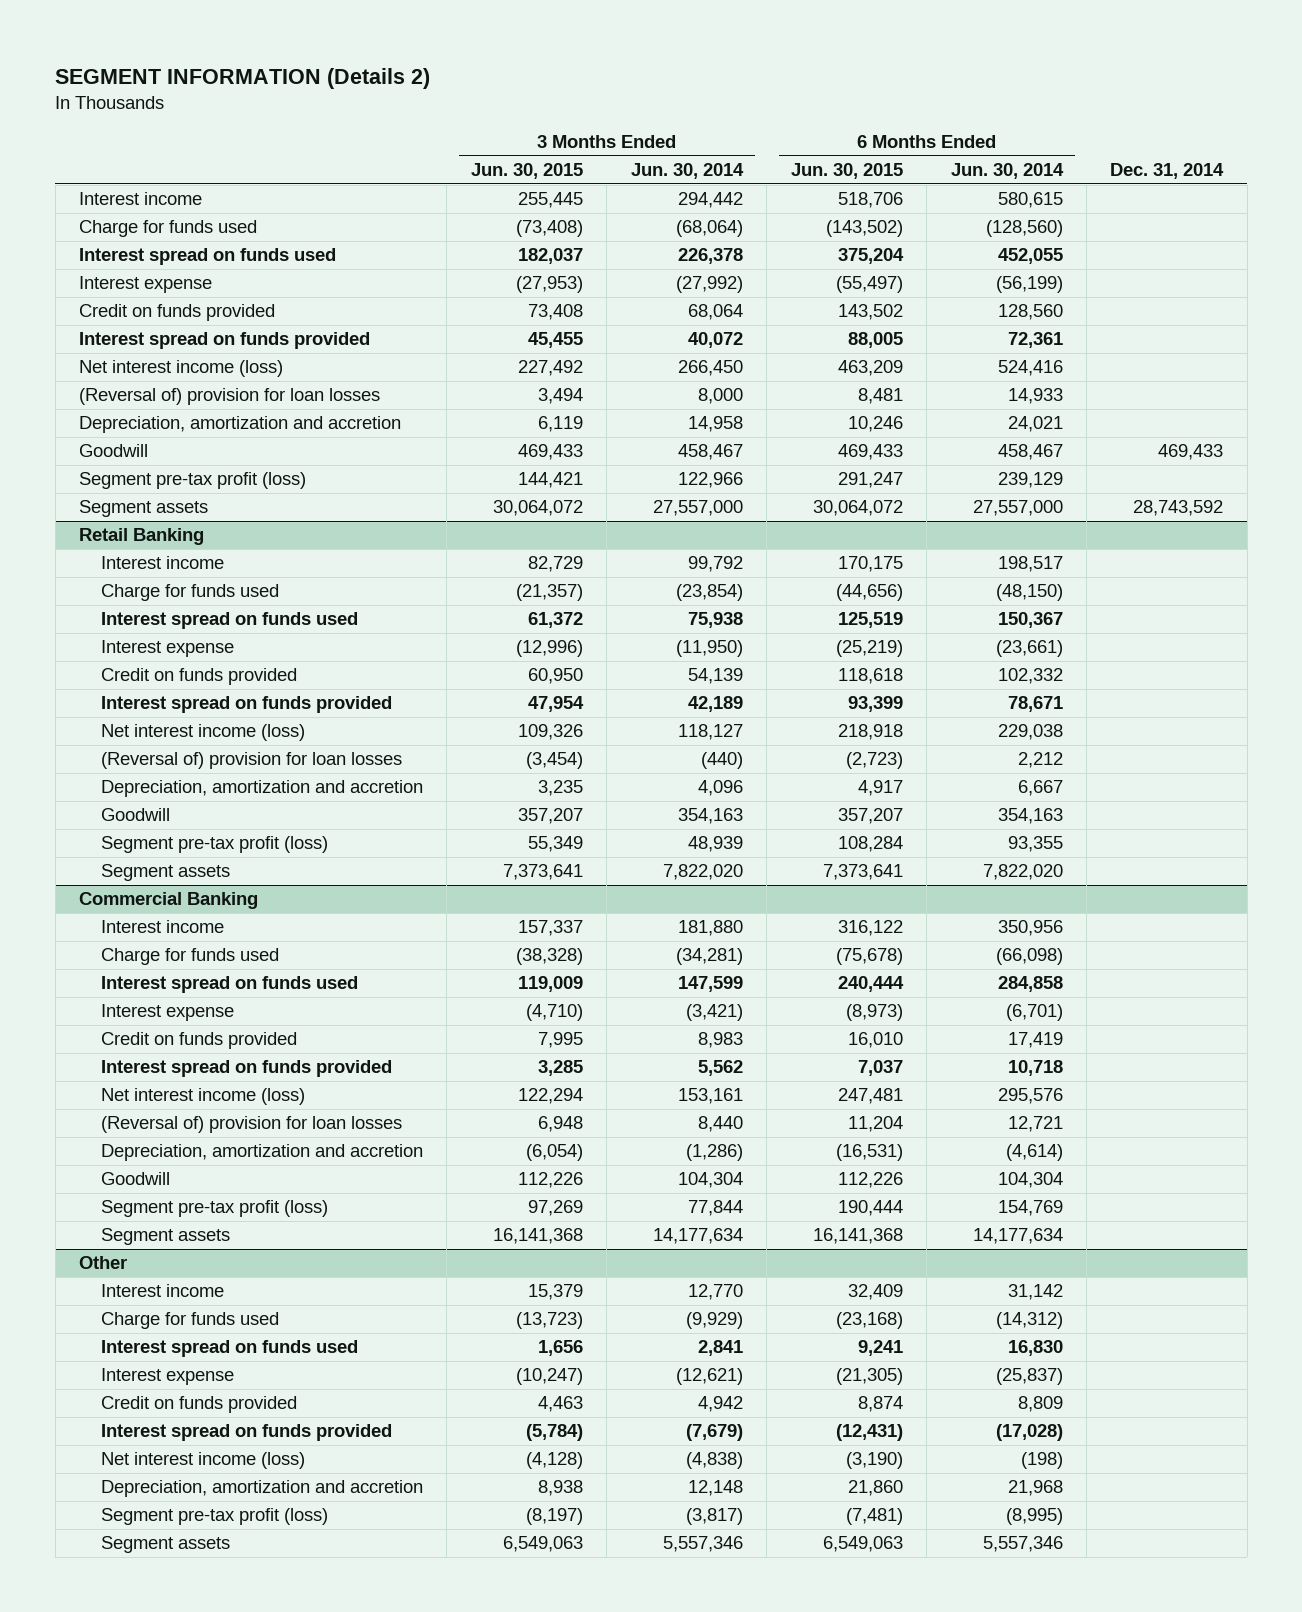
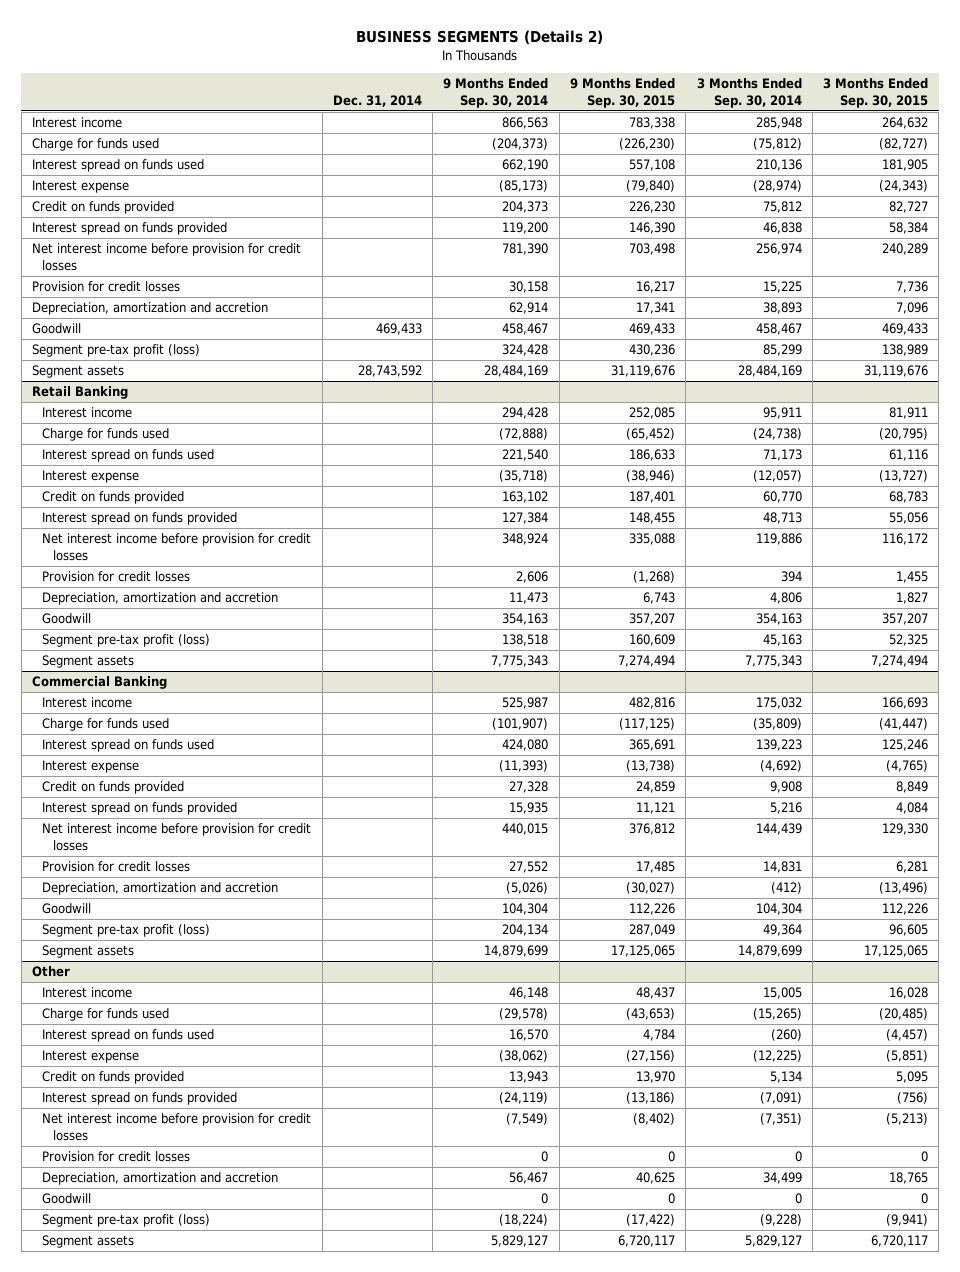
- SEGMENT INFORMATION (Details 2)
+ BUSINESS SEGMENTS (Details 2)
- | 3 Months Ended Jun. 30, 2015 | 3 Months Ended Jun. 30, 2014 | 6 Months Ended Jun. 30, 2015 | 6 Months Ended Jun. 30, 2014 | Dec. 31, 2014
+ | Dec. 31, 2014 | 9 Months Ended Sep. 30, 2014 | 9 Months Ended Sep. 30, 2015 | 3 Months Ended Sep. 30, 2014 | 3 Months Ended Sep. 30, 2015
- Net interest income (loss) | 227,492 | 266,450 | 463,209 | 524,416 |
- (Reversal of) provision for loan losses | 3,494 | 8,000 | 8,481 | 14,933 |
+ Net interest income before provision for credit losses | | 781,390 | 703,498 | 256,974 | 240,289
+ Provision for credit losses | | 30,158 | 16,217 | 15,225 | 7,736
@ Retail Banking
- Net interest income (loss) | 109,326 | 118,127 | 218,918 | 229,038 |
- (Reversal of) provision for loan losses | (3,454) | (440) | (2,723) | 2,212 |
+ Net interest income before provision for credit losses | | 348,924 | 335,088 | 119,886 | 116,172
+ Provision for credit losses | | 2,606 | (1,268) | 394 | 1,455
@ Commercial Banking
- Net interest income (loss) | 122,294 | 153,161 | 247,481 | 295,576 |
- (Reversal of) provision for loan losses | 6,948 | 8,440 | 11,204 | 12,721 |
+ Net interest income before provision for credit losses | | 440,015 | 376,812 | 144,439 | 129,330
+ Provision for credit losses | | 27,552 | 17,485 | 14,831 | 6,281
@ Other
- Net interest income (loss) | (4,128) | (4,838) | (3,190) | (198) |
+ Net interest income before provision for credit losses | | (7,549) | (8,402) | (7,351) | (5,213)
+ Provision for credit losses | | 0 | 0 | 0 | 0
+ Goodwill | | 0 | 0 | 0 | 0

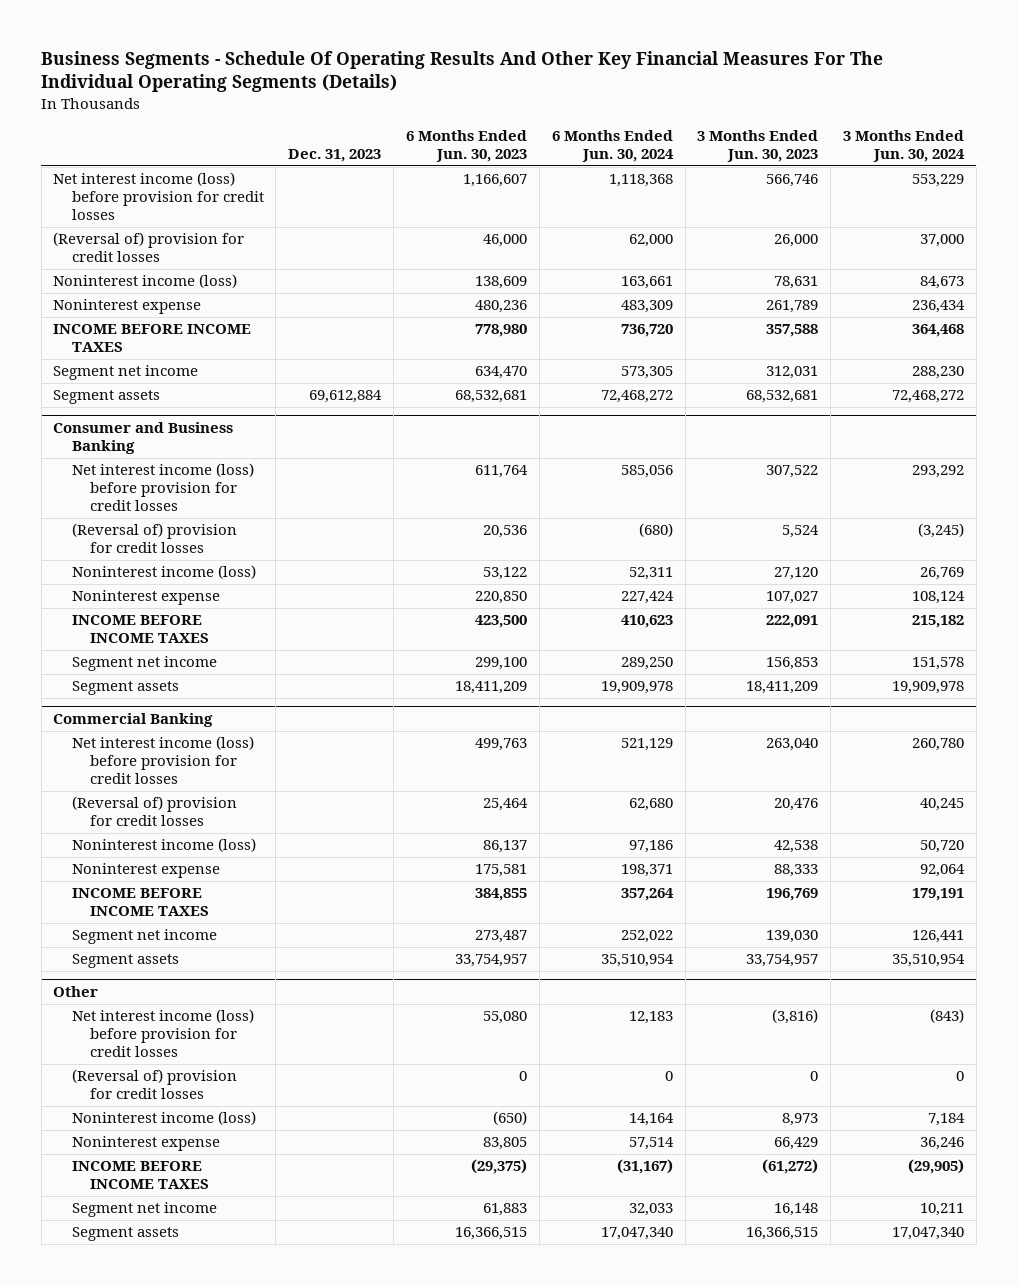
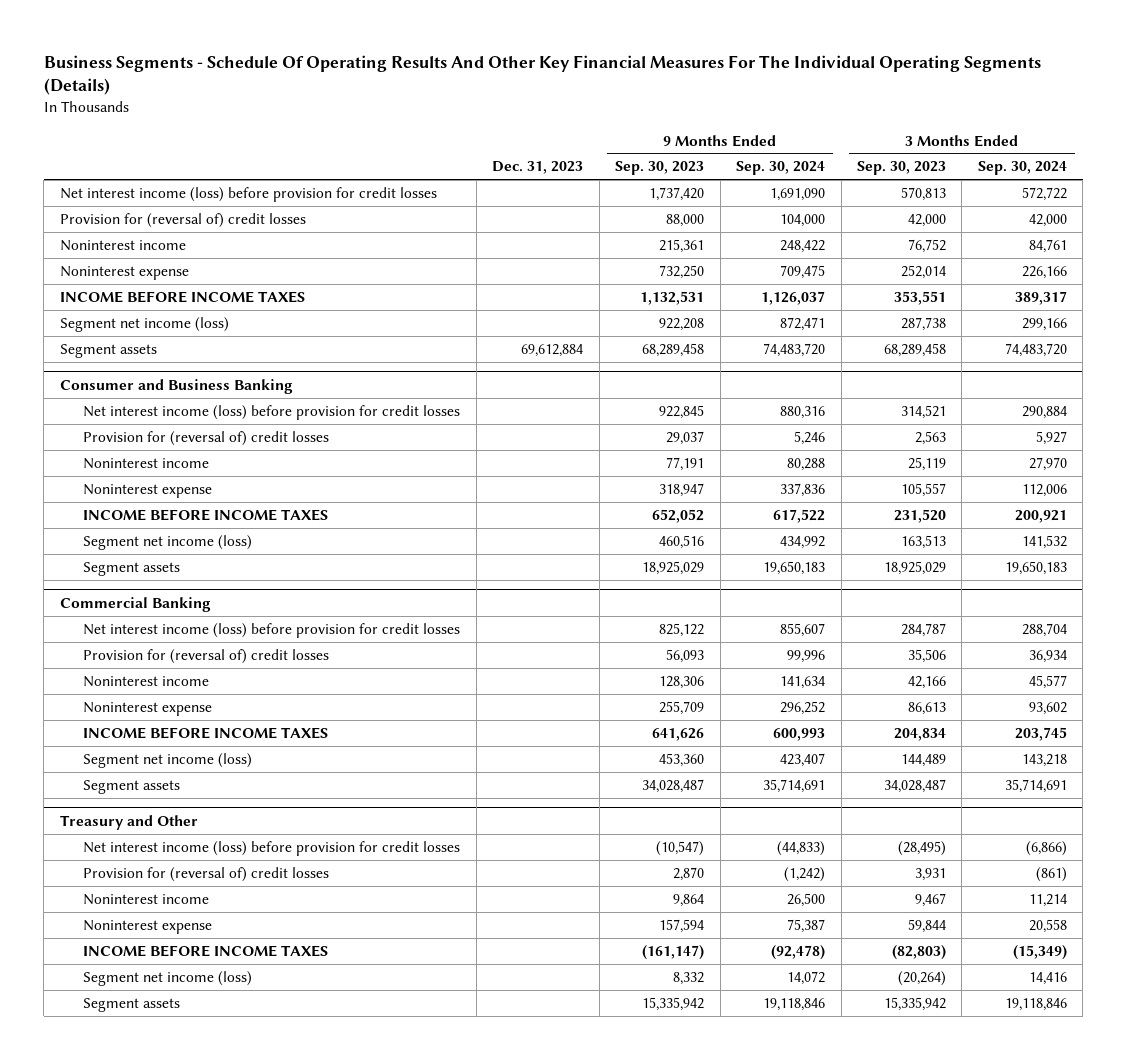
- | Dec. 31, 2023 | 6 Months Ended Jun. 30, 2023 | 6 Months Ended Jun. 30, 2024 | 3 Months Ended Jun. 30, 2023 | 3 Months Ended Jun. 30, 2024
+ | Dec. 31, 2023 | 9 Months Ended Sep. 30, 2023 | 9 Months Ended Sep. 30, 2024 | 3 Months Ended Sep. 30, 2023 | 3 Months Ended Sep. 30, 2024
- (Reversal of) provision for credit losses | | 46,000 | 62,000 | 26,000 | 37,000
- Noninterest income (loss) | | 138,609 | 163,661 | 78,631 | 84,673
+ Provision for (reversal of) credit losses | | 88,000 | 104,000 | 42,000 | 42,000
+ Noninterest income | | 215,361 | 248,422 | 76,752 | 84,761
- Segment net income | | 634,470 | 573,305 | 312,031 | 288,230
+ Segment net income (loss) | | 922,208 | 872,471 | 287,738 | 299,166
@ Consumer and Business Banking
- (Reversal of) provision for credit losses | | 20,536 | (680) | 5,524 | (3,245)
- Noninterest income (loss) | | 53,122 | 52,311 | 27,120 | 26,769
+ Provision for (reversal of) credit losses | | 29,037 | 5,246 | 2,563 | 5,927
+ Noninterest income | | 77,191 | 80,288 | 25,119 | 27,970
- Segment net income | | 299,100 | 289,250 | 156,853 | 151,578
+ Segment net income (loss) | | 460,516 | 434,992 | 163,513 | 141,532
@ Commercial Banking
- (Reversal of) provision for credit losses | | 25,464 | 62,680 | 20,476 | 40,245
- Noninterest income (loss) | | 86,137 | 97,186 | 42,538 | 50,720
+ Provision for (reversal of) credit losses | | 56,093 | 99,996 | 35,506 | 36,934
+ Noninterest income | | 128,306 | 141,634 | 42,166 | 45,577
- Segment net income | | 273,487 | 252,022 | 139,030 | 126,441
+ Segment net income (loss) | | 453,360 | 423,407 | 144,489 | 143,218
- Other
- Net interest income (loss) before provision for credit losses | | 55,080 | 12,183 | (3,816) | (843)
- (Reversal of) provision for credit losses | | 0 | 0 | 0 | 0
- Noninterest income (loss) | | (650) | 14,164 | 8,973 | 7,184
- Noninterest expense | | 83,805 | 57,514 | 66,429 | 36,246
- INCOME BEFORE INCOME TAXES | | (29,375) | (31,167) | (61,272) | (29,905)
- Segment net income | | 61,883 | 32,033 | 16,148 | 10,211
- Segment assets | | 16,366,515 | 17,047,340 | 16,366,515 | 17,047,340
+ Treasury and Other
+ Net interest income (loss) before provision for credit losses | | (10,547) | (44,833) | (28,495) | (6,866)
+ Provision for (reversal of) credit losses | | 2,870 | (1,242) | 3,931 | (861)
+ Noninterest income | | 9,864 | 26,500 | 9,467 | 11,214
+ Noninterest expense | | 157,594 | 75,387 | 59,844 | 20,558
+ INCOME BEFORE INCOME TAXES | | (161,147) | (92,478) | (82,803) | (15,349)
+ Segment net income (loss) | | 8,332 | 14,072 | (20,264) | 14,416
+ Segment assets | | 15,335,942 | 19,118,846 | 15,335,942 | 19,118,846

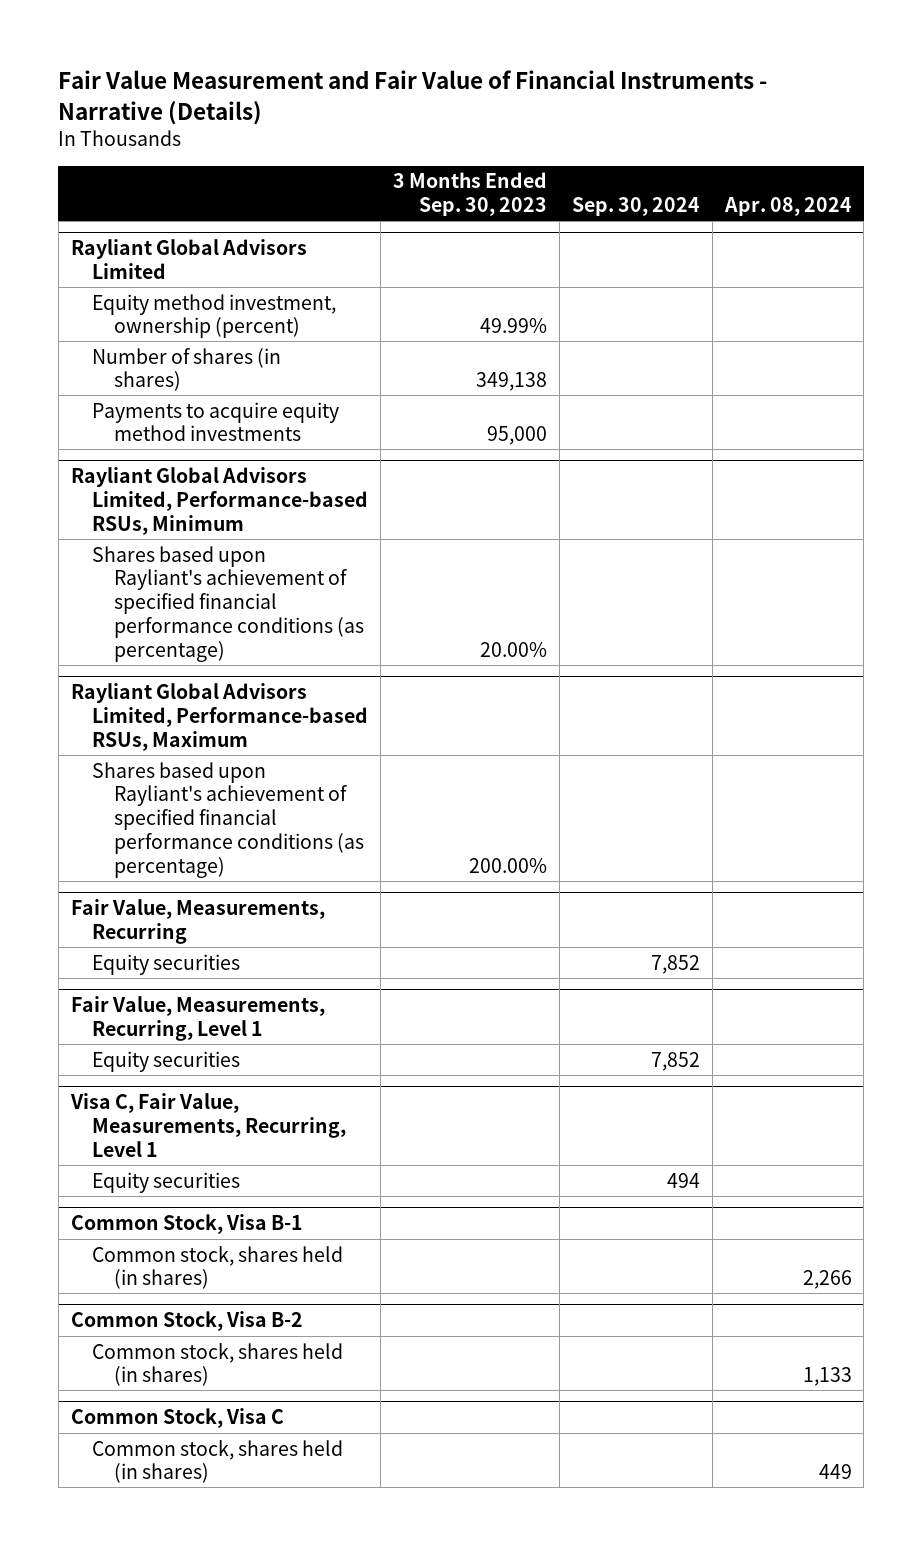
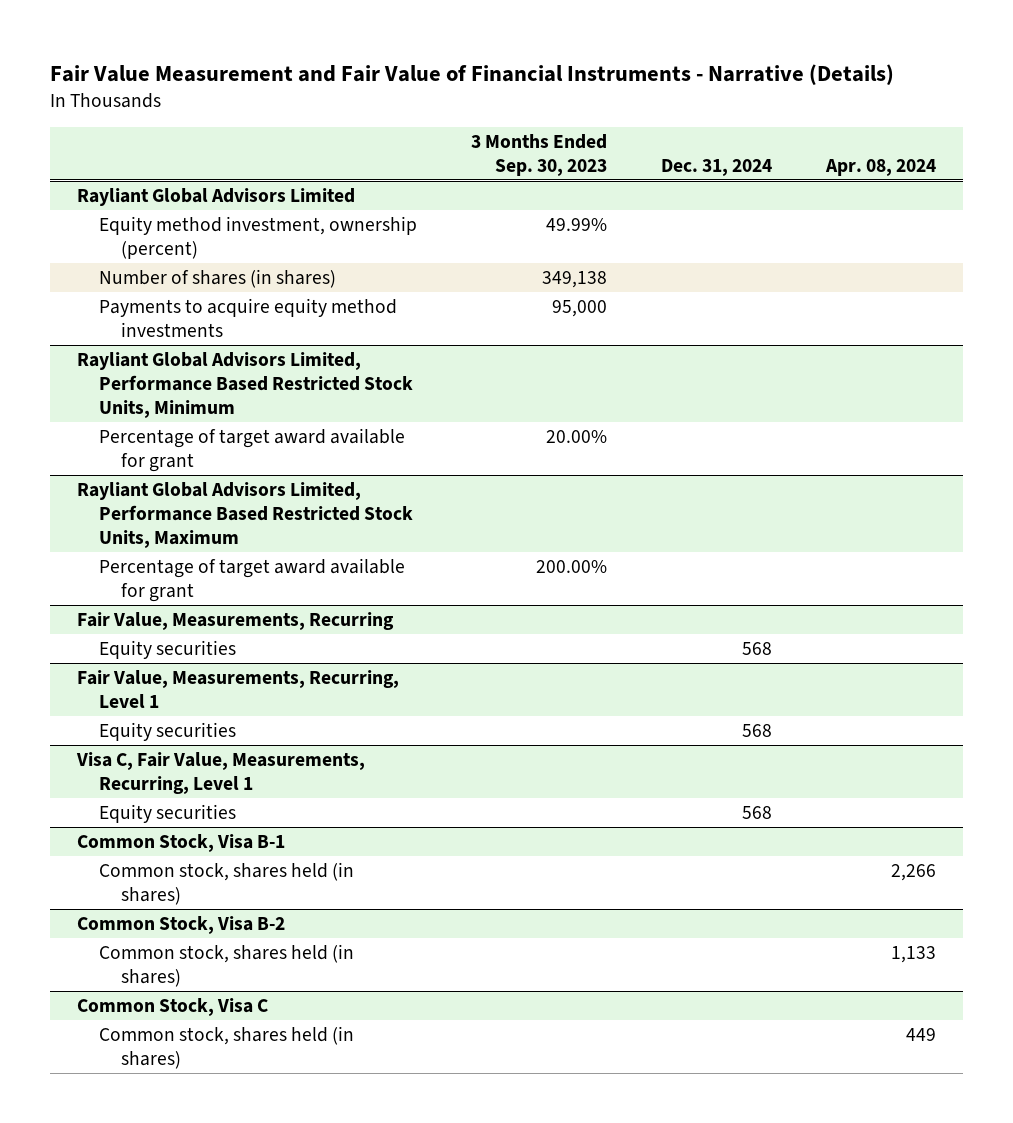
- | 3 Months Ended Sep. 30, 2023 | Sep. 30, 2024 | Apr. 08, 2024
+ | 3 Months Ended Sep. 30, 2023 | Dec. 31, 2024 | Apr. 08, 2024
- Rayliant Global Advisors Limited, Performance-based RSUs, Minimum
- Shares based upon Rayliant's achievement of specified financial performance conditions (as percentage) | 20.00% | |
- Rayliant Global Advisors Limited, Performance-based RSUs, Maximum
- Shares based upon Rayliant's achievement of specified financial performance conditions (as percentage) | 200.00% | |
+ Rayliant Global Advisors Limited, Performance Based Restricted Stock Units, Minimum
+ Percentage of target award available for grant | 20.00% | |
+ Rayliant Global Advisors Limited, Performance Based Restricted Stock Units, Maximum
+ Percentage of target award available for grant | 200.00% | |

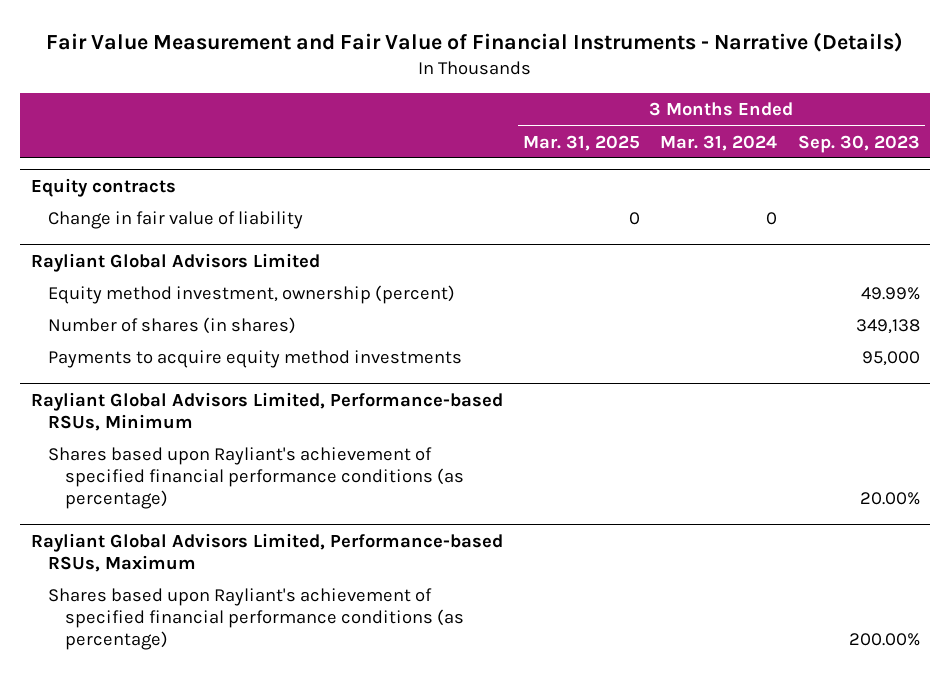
- | 3 Months Ended Sep. 30, 2023 | Dec. 31, 2024 | Apr. 08, 2024
+ | 3 Months Ended Mar. 31, 2025 | 3 Months Ended Mar. 31, 2024 | 3 Months Ended Sep. 30, 2023
+ Equity contracts
+ Change in fair value of liability | 0 | 0 |
- Rayliant Global Advisors Limited, Performance Based Restricted Stock Units, Minimum
- Percentage of target award available for grant | 20.00% | |
- Rayliant Global Advisors Limited, Performance Based Restricted Stock Units, Maximum
- Percentage of target award available for grant | 200.00% | |
- Fair Value, Measurements, Recurring
- Equity securities | | 568 |
- Fair Value, Measurements, Recurring, Level 1
- Equity securities | | 568 |
- Visa C, Fair Value, Measurements, Recurring, Level 1
- Equity securities | | 568 |
- Common Stock, Visa B-1
- Common stock, shares held (in shares) | | | 2,266
- Common Stock, Visa B-2
- Common stock, shares held (in shares) | | | 1,133
- Common Stock, Visa C
- Common stock, shares held (in shares) | | | 449
+ Rayliant Global Advisors Limited, Performance-based RSUs, Minimum
+ Shares based upon Rayliant's achievement of specified financial performance conditions (as percentage) | | | 20.00%
+ Rayliant Global Advisors Limited, Performance-based RSUs, Maximum
+ Shares based upon Rayliant's achievement of specified financial performance conditions (as percentage) | | | 200.00%

